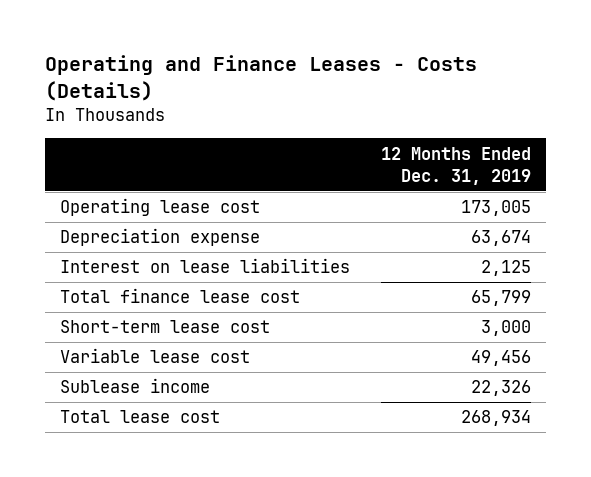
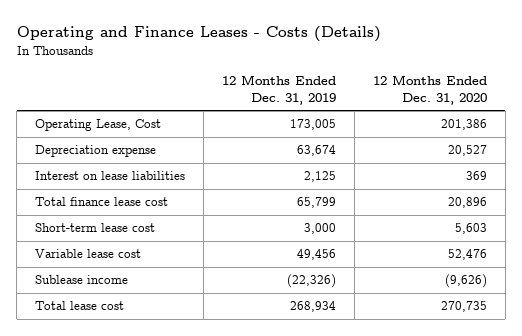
- | 12 Months Ended Dec. 31, 2019
+ | 12 Months Ended Dec. 31, 2019 | 12 Months Ended Dec. 31, 2020
- Operating lease cost | 173,005
+ Operating Lease, Cost | 173,005 | 201,386
- Sublease income | 22,326
+ Sublease income | (22,326) | (9,626)

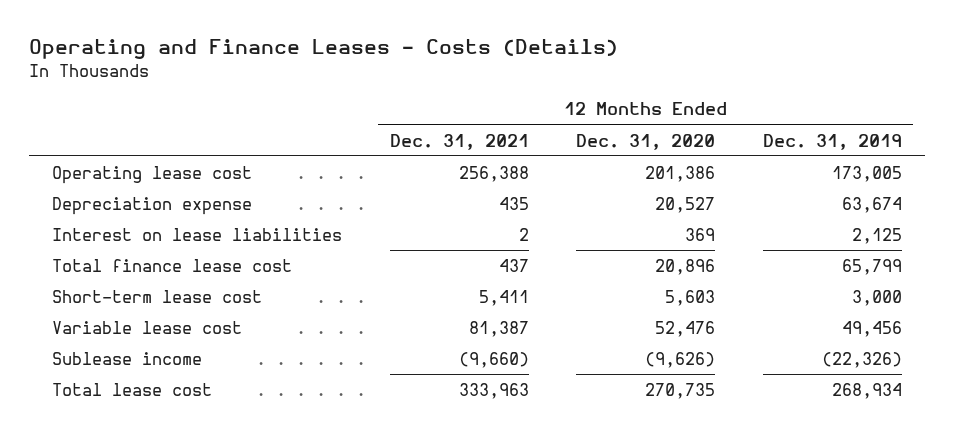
- | 12 Months Ended Dec. 31, 2019 | 12 Months Ended Dec. 31, 2020
+ | 12 Months Ended Dec. 31, 2021 | 12 Months Ended Dec. 31, 2020 | 12 Months Ended Dec. 31, 2019
- Operating Lease, Cost | 173,005 | 201,386
+ Operating lease cost | 256,388 | 201,386 | 173,005

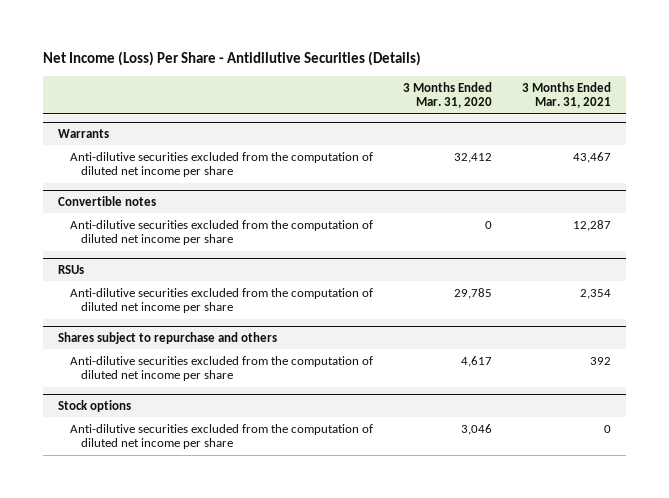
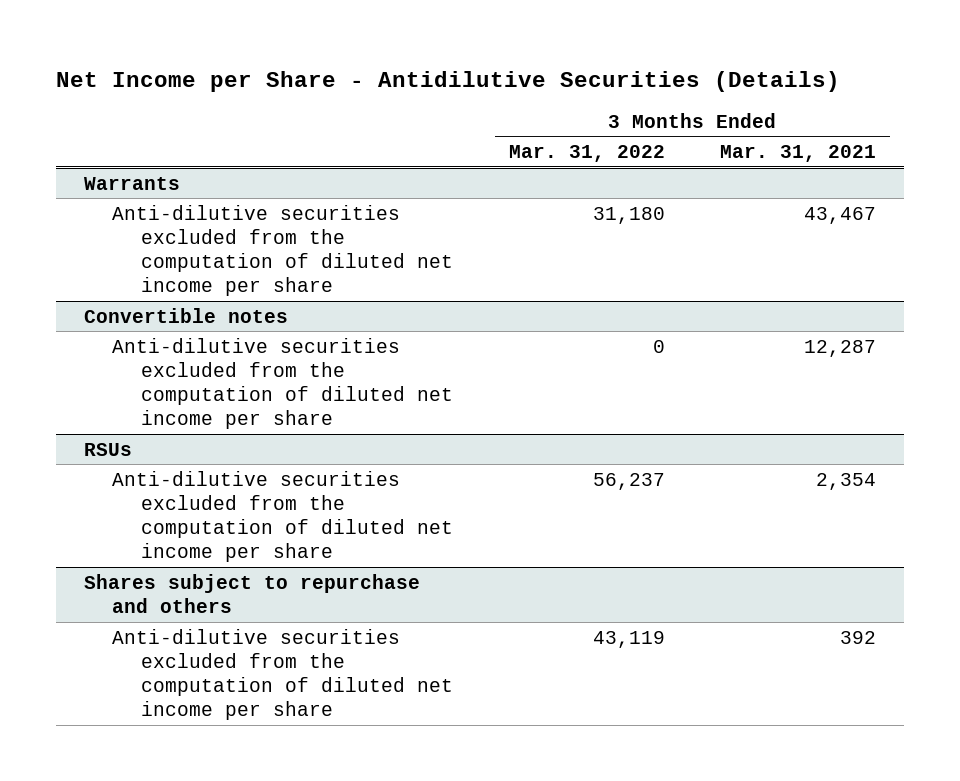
- Net Income (Loss) Per Share - Antidilutive Securities (Details)
+ Net Income per Share - Antidilutive Securities (Details)
- | 3 Months Ended Mar. 31, 2020 | 3 Months Ended Mar. 31, 2021
+ | 3 Months Ended Mar. 31, 2022 | 3 Months Ended Mar. 31, 2021
- Stock options
- Anti-dilutive securities excluded from the computation of diluted net income per share | 3,046 | 0

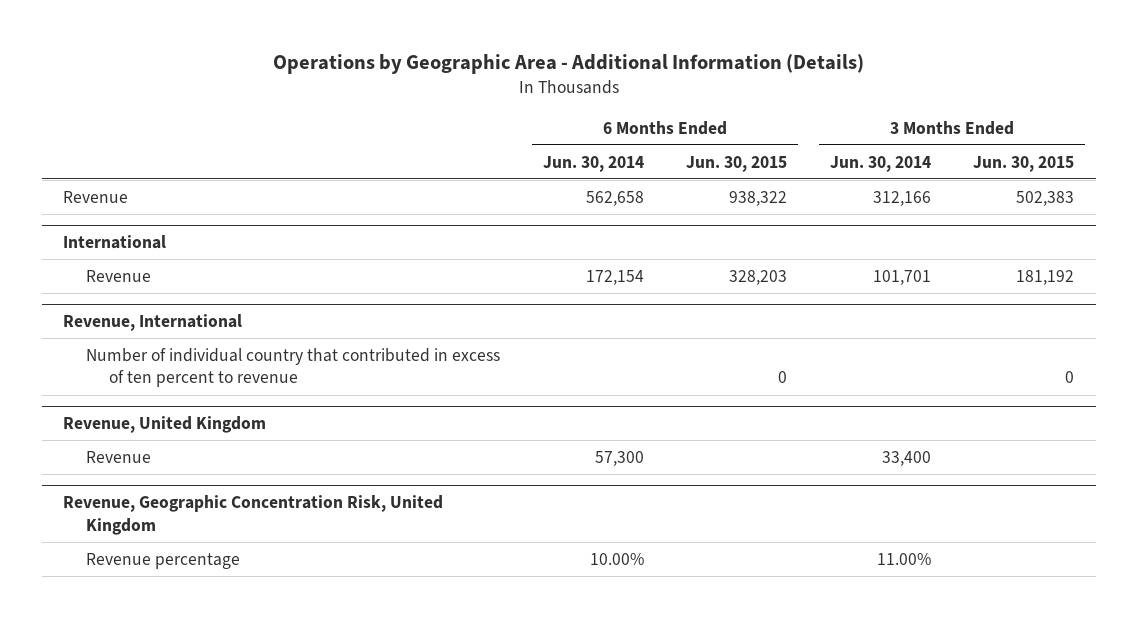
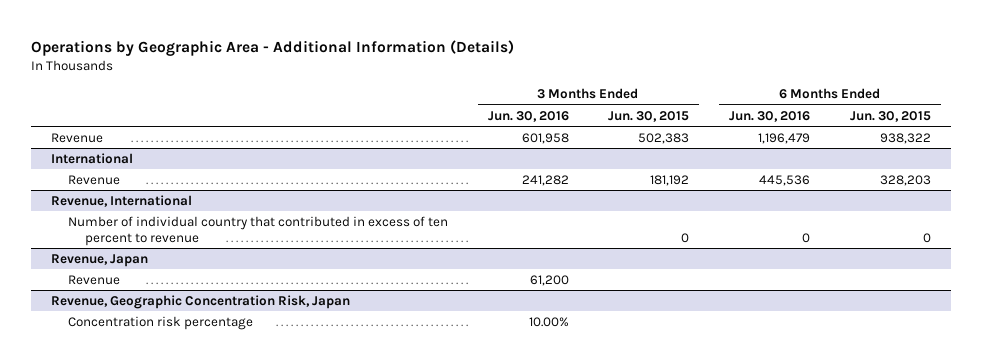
- | 6 Months Ended Jun. 30, 2014 | 6 Months Ended Jun. 30, 2015 | 3 Months Ended Jun. 30, 2014 | 3 Months Ended Jun. 30, 2015
+ | 3 Months Ended Jun. 30, 2016 | 3 Months Ended Jun. 30, 2015 | 6 Months Ended Jun. 30, 2016 | 6 Months Ended Jun. 30, 2015
- Revenue, United Kingdom
+ Revenue, Japan
- Revenue, Geographic Concentration Risk, United Kingdom
- Revenue percentage | 10.00% | | 11.00% |
+ Revenue, Geographic Concentration Risk, Japan
+ Concentration risk percentage | 10.00% | | |

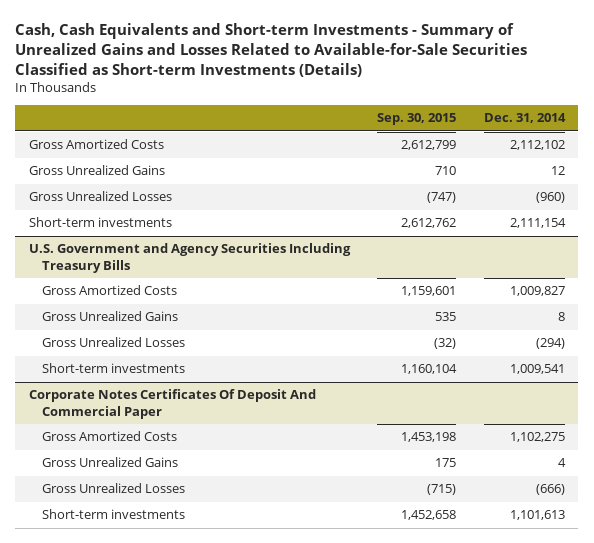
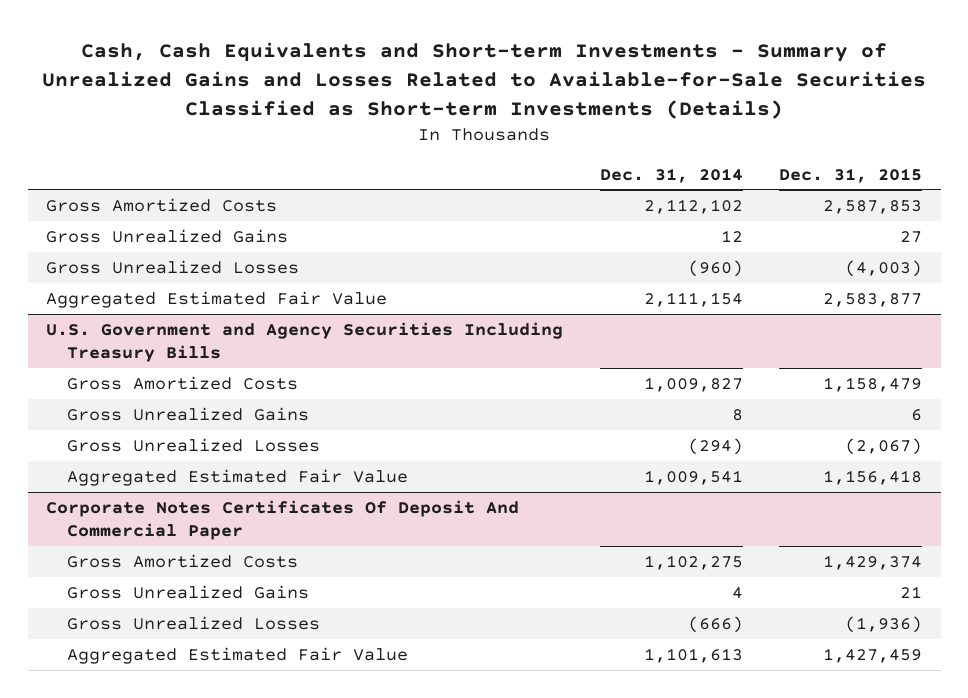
- | Sep. 30, 2015 | Dec. 31, 2014
+ | Dec. 31, 2014 | Dec. 31, 2015
- Short-term investments | 2,612,762 | 2,111,154
+ Aggregated Estimated Fair Value | 2,111,154 | 2,583,877
@ U.S. Government and Agency Securities Including Treasury Bills
- Short-term investments | 1,160,104 | 1,009,541
+ Aggregated Estimated Fair Value | 1,009,541 | 1,156,418
@ Corporate Notes Certificates Of Deposit And Commercial Paper
- Short-term investments | 1,452,658 | 1,101,613
+ Aggregated Estimated Fair Value | 1,101,613 | 1,427,459

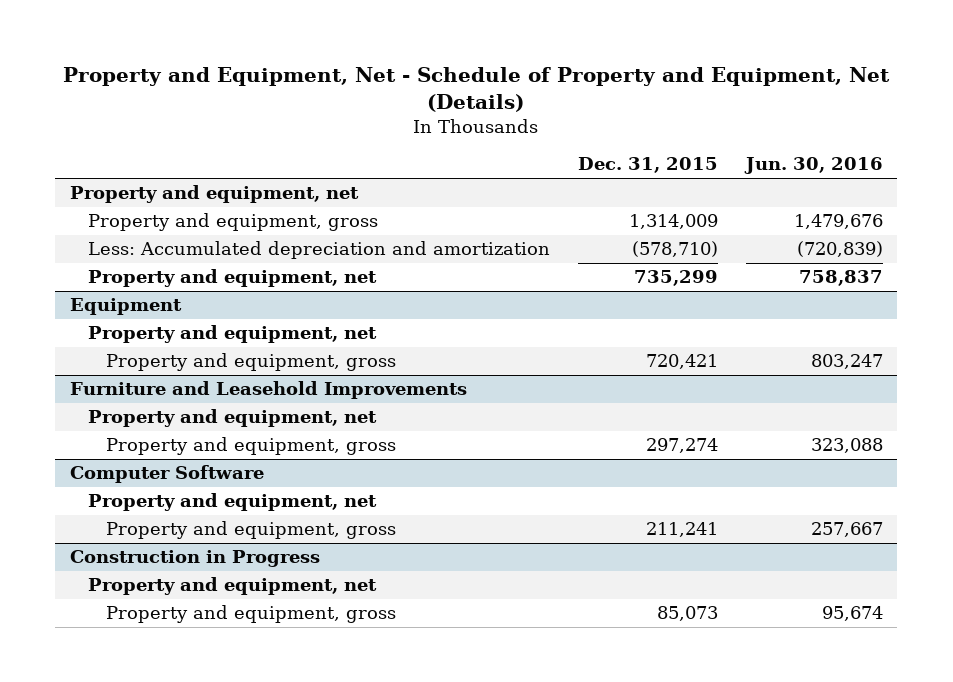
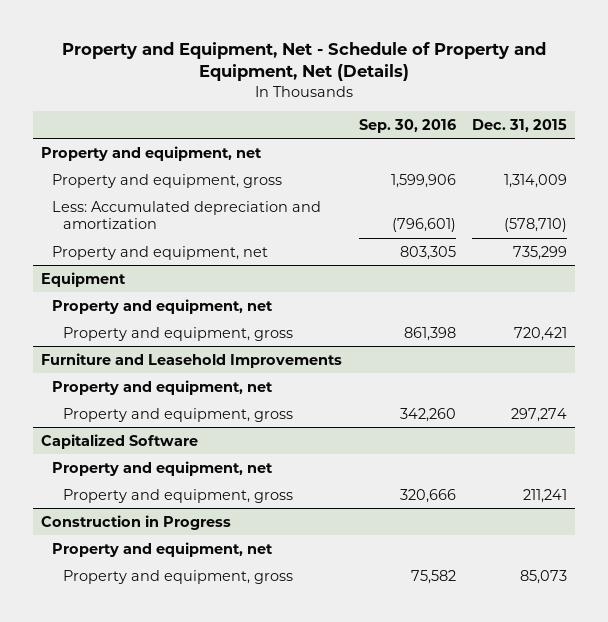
- | Dec. 31, 2015 | Jun. 30, 2016
+ | Sep. 30, 2016 | Dec. 31, 2015
- Computer Software
+ Capitalized Software

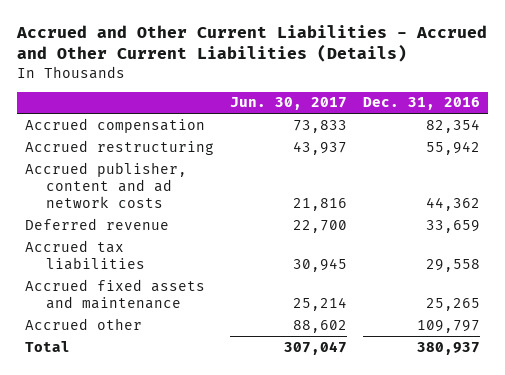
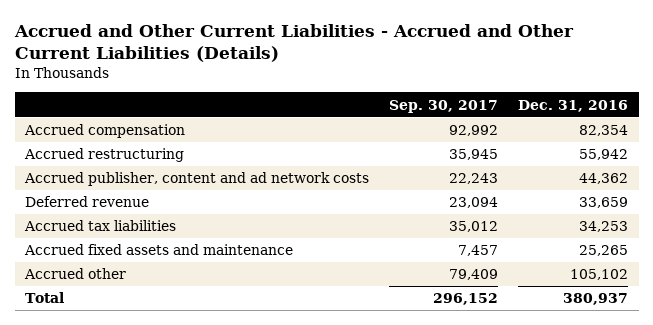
- | Jun. 30, 2017 | Dec. 31, 2016
+ | Sep. 30, 2017 | Dec. 31, 2016
- Accrued tax liabilities | 30,945 | 29,558
+ Accrued tax liabilities | 35,012 | 34,253
- Accrued other | 88,602 | 109,797
+ Accrued other | 79,409 | 105,102

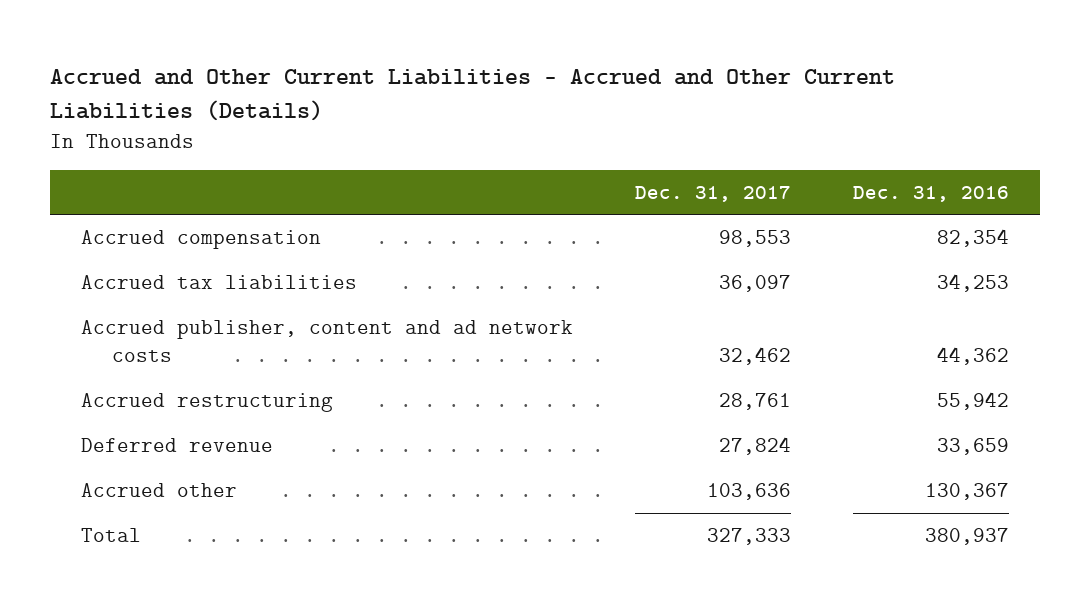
- | Sep. 30, 2017 | Dec. 31, 2016
+ | Dec. 31, 2017 | Dec. 31, 2016
moved up: Accrued tax liabilities | 36,097 | 34,253
moved down: Accrued restructuring | 28,761 | 55,942
- Accrued fixed assets and maintenance | 7,457 | 25,265
- Accrued other | 79,409 | 105,102
+ Accrued other | 103,636 | 130,367

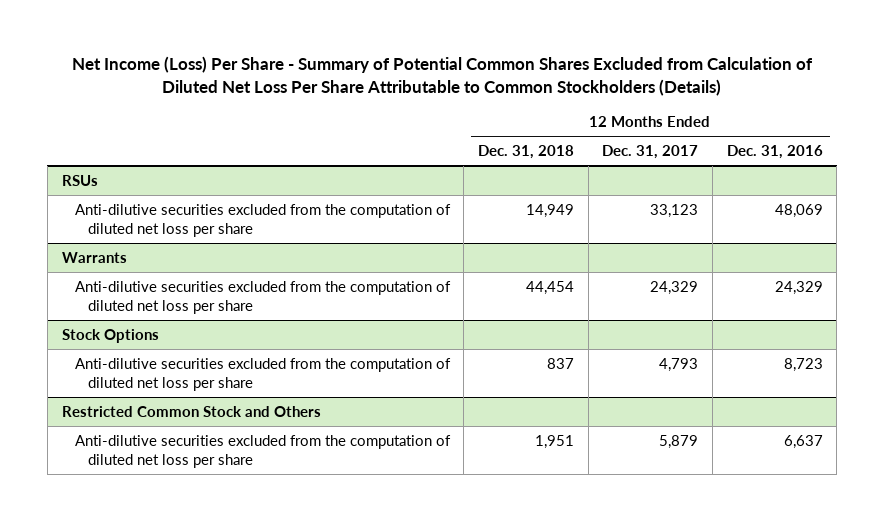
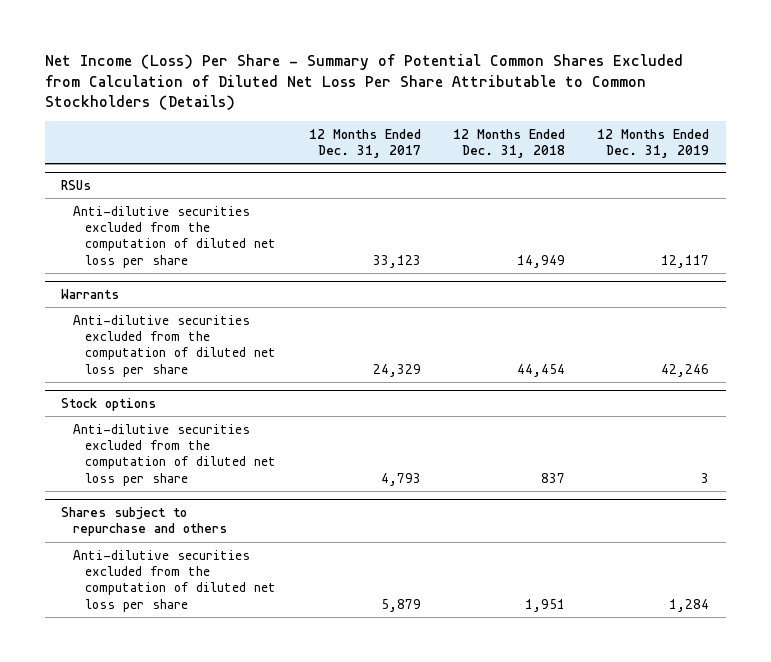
- | 12 Months Ended Dec. 31, 2018 | 12 Months Ended Dec. 31, 2017 | 12 Months Ended Dec. 31, 2016
+ | 12 Months Ended Dec. 31, 2017 | 12 Months Ended Dec. 31, 2018 | 12 Months Ended Dec. 31, 2019
- Stock Options
+ Stock options
- Restricted Common Stock and Others
+ Shares subject to repurchase and others

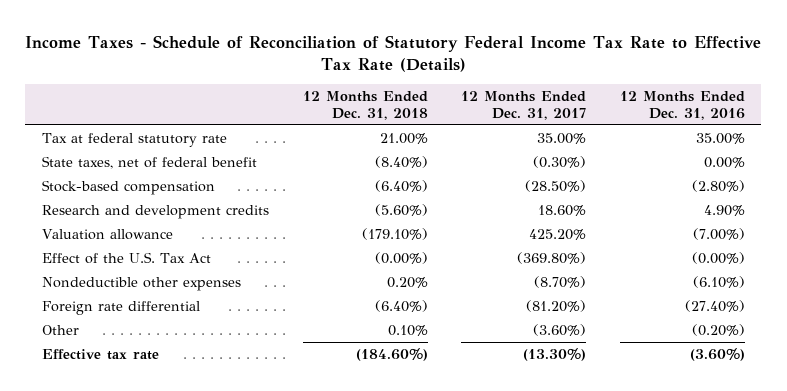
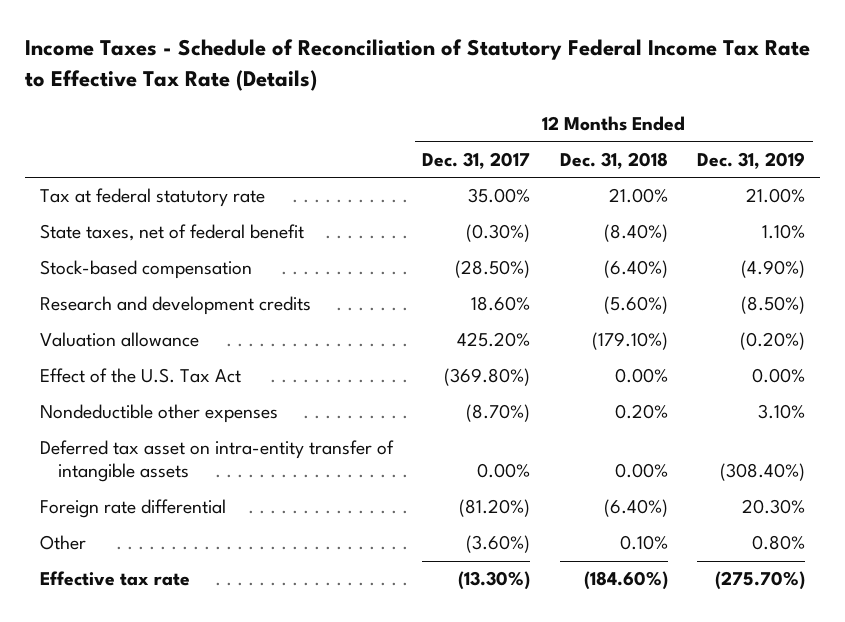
- | 12 Months Ended Dec. 31, 2018 | 12 Months Ended Dec. 31, 2017 | 12 Months Ended Dec. 31, 2016
+ | 12 Months Ended Dec. 31, 2017 | 12 Months Ended Dec. 31, 2018 | 12 Months Ended Dec. 31, 2019
- Effect of the U.S. Tax Act | (0.00%) | (369.80%) | (0.00%)
+ Effect of the U.S. Tax Act | (369.80%) | 0.00% | 0.00%
+ Deferred tax asset on intra-entity transfer of intangible assets | 0.00% | 0.00% | (308.40%)

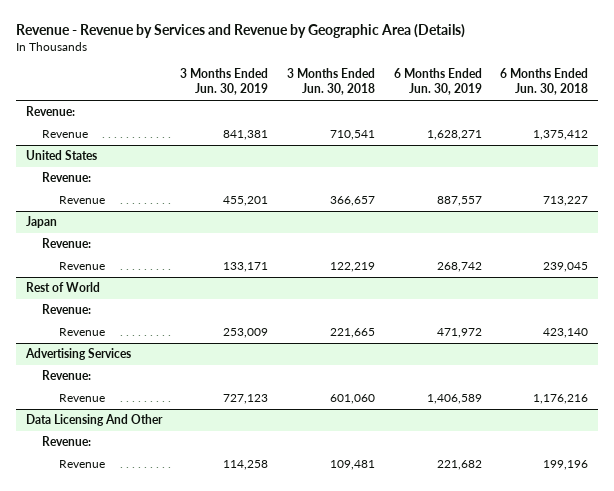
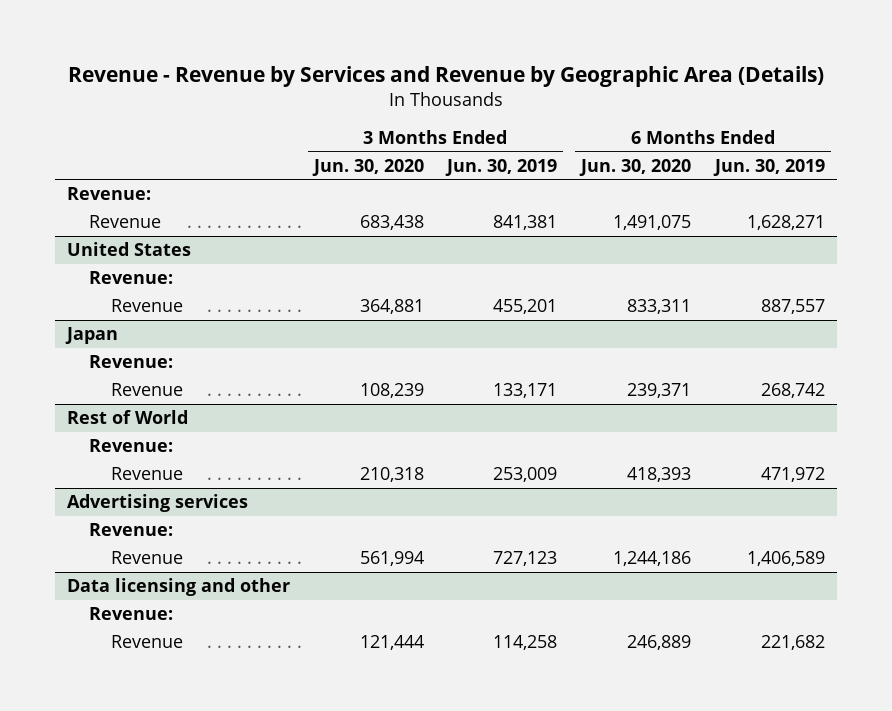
- | 3 Months Ended Jun. 30, 2019 | 3 Months Ended Jun. 30, 2018 | 6 Months Ended Jun. 30, 2019 | 6 Months Ended Jun. 30, 2018
+ | 3 Months Ended Jun. 30, 2020 | 3 Months Ended Jun. 30, 2019 | 6 Months Ended Jun. 30, 2020 | 6 Months Ended Jun. 30, 2019
- Advertising Services
+ Advertising services
- Data Licensing And Other
+ Data licensing and other

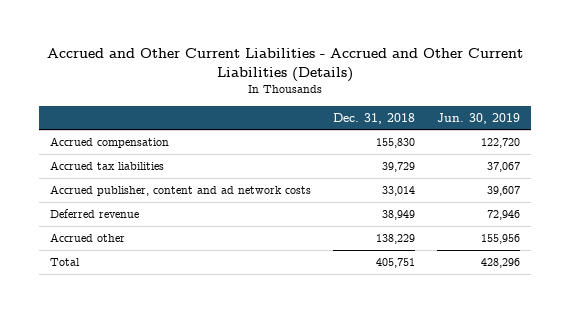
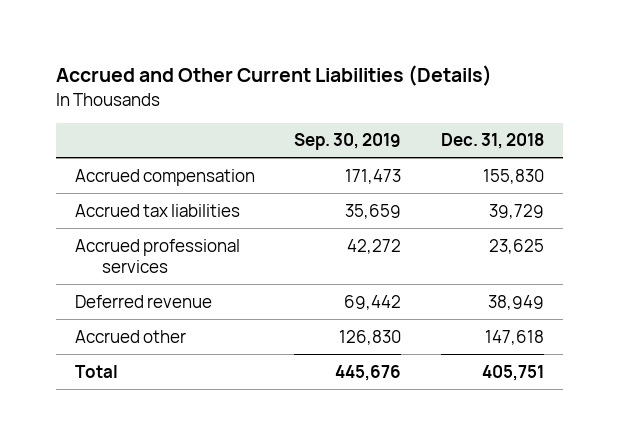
- Accrued and Other Current Liabilities - Accrued and Other Current Liabilities (Details)
+ Accrued and Other Current Liabilities (Details)
- | Dec. 31, 2018 | Jun. 30, 2019
+ | Sep. 30, 2019 | Dec. 31, 2018
- Accrued publisher, content and ad network costs | 33,014 | 39,607
+ Accrued professional services | 42,272 | 23,625
- Accrued other | 138,229 | 155,956
+ Accrued other | 126,830 | 147,618

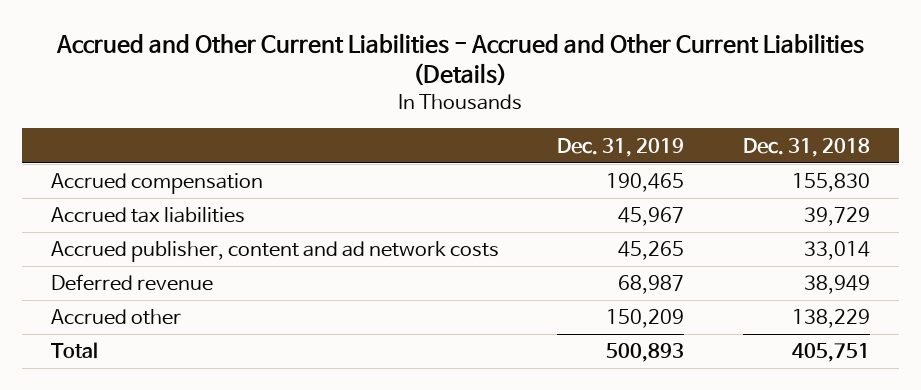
- Accrued and Other Current Liabilities (Details)
+ Accrued and Other Current Liabilities - Accrued and Other Current Liabilities (Details)
- | Sep. 30, 2019 | Dec. 31, 2018
+ | Dec. 31, 2019 | Dec. 31, 2018
- Accrued professional services | 42,272 | 23,625
+ Accrued publisher, content and ad network costs | 45,265 | 33,014
- Accrued other | 126,830 | 147,618
+ Accrued other | 150,209 | 138,229

